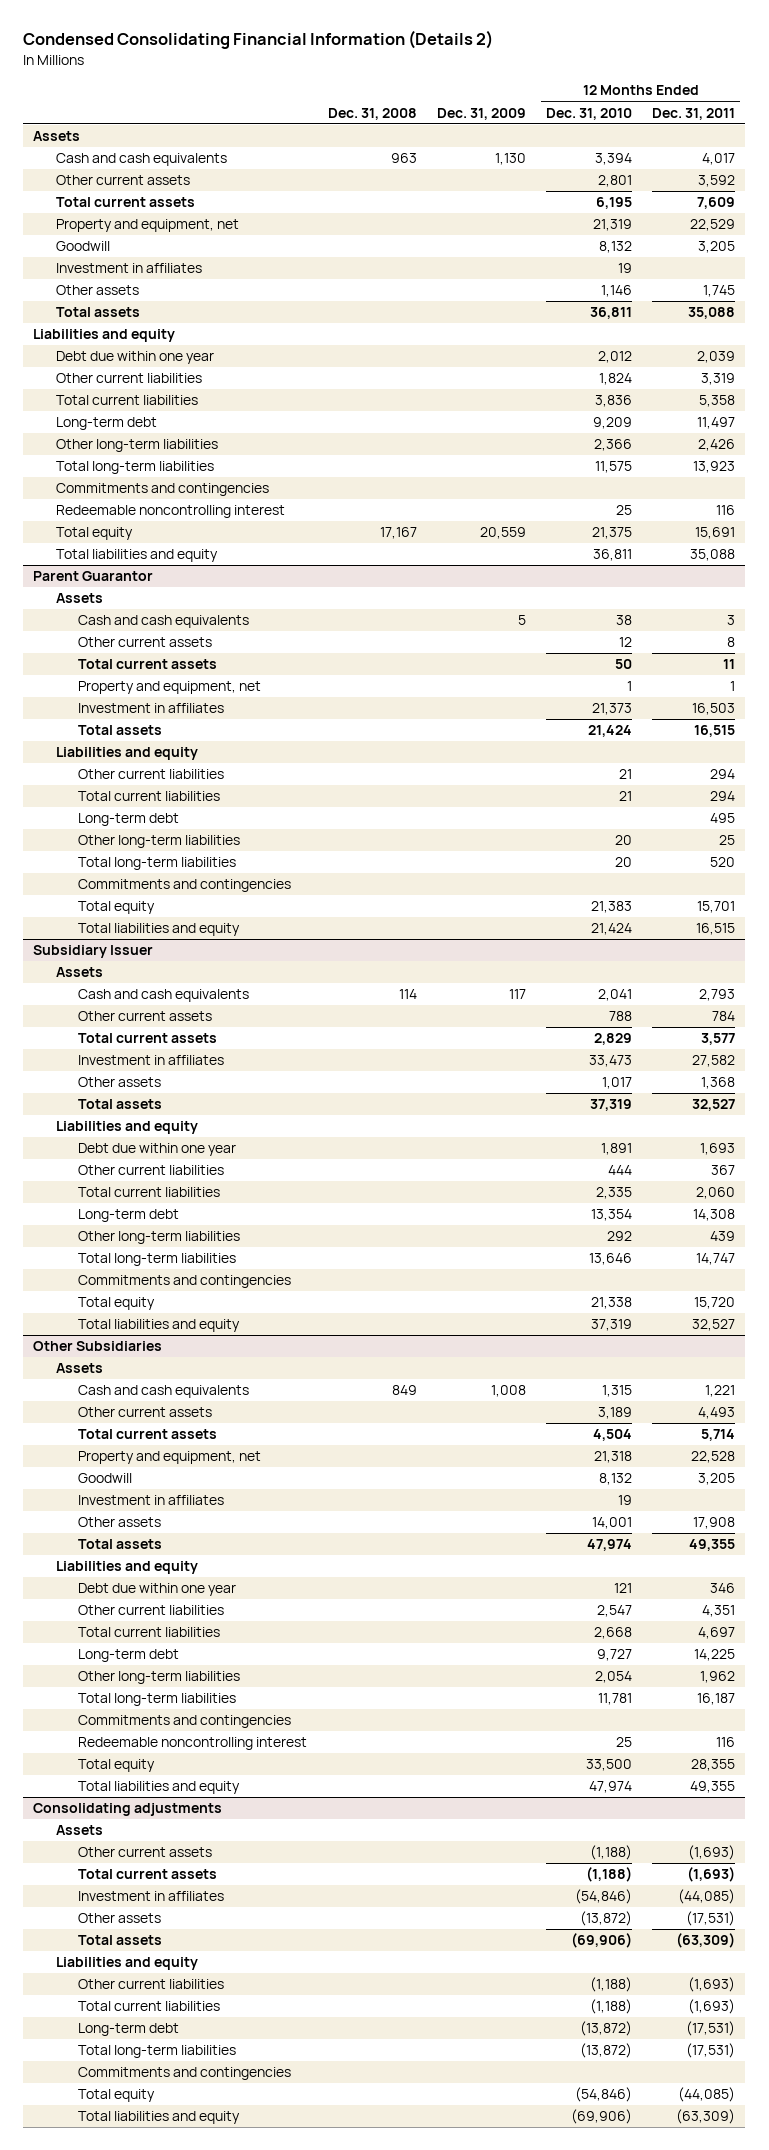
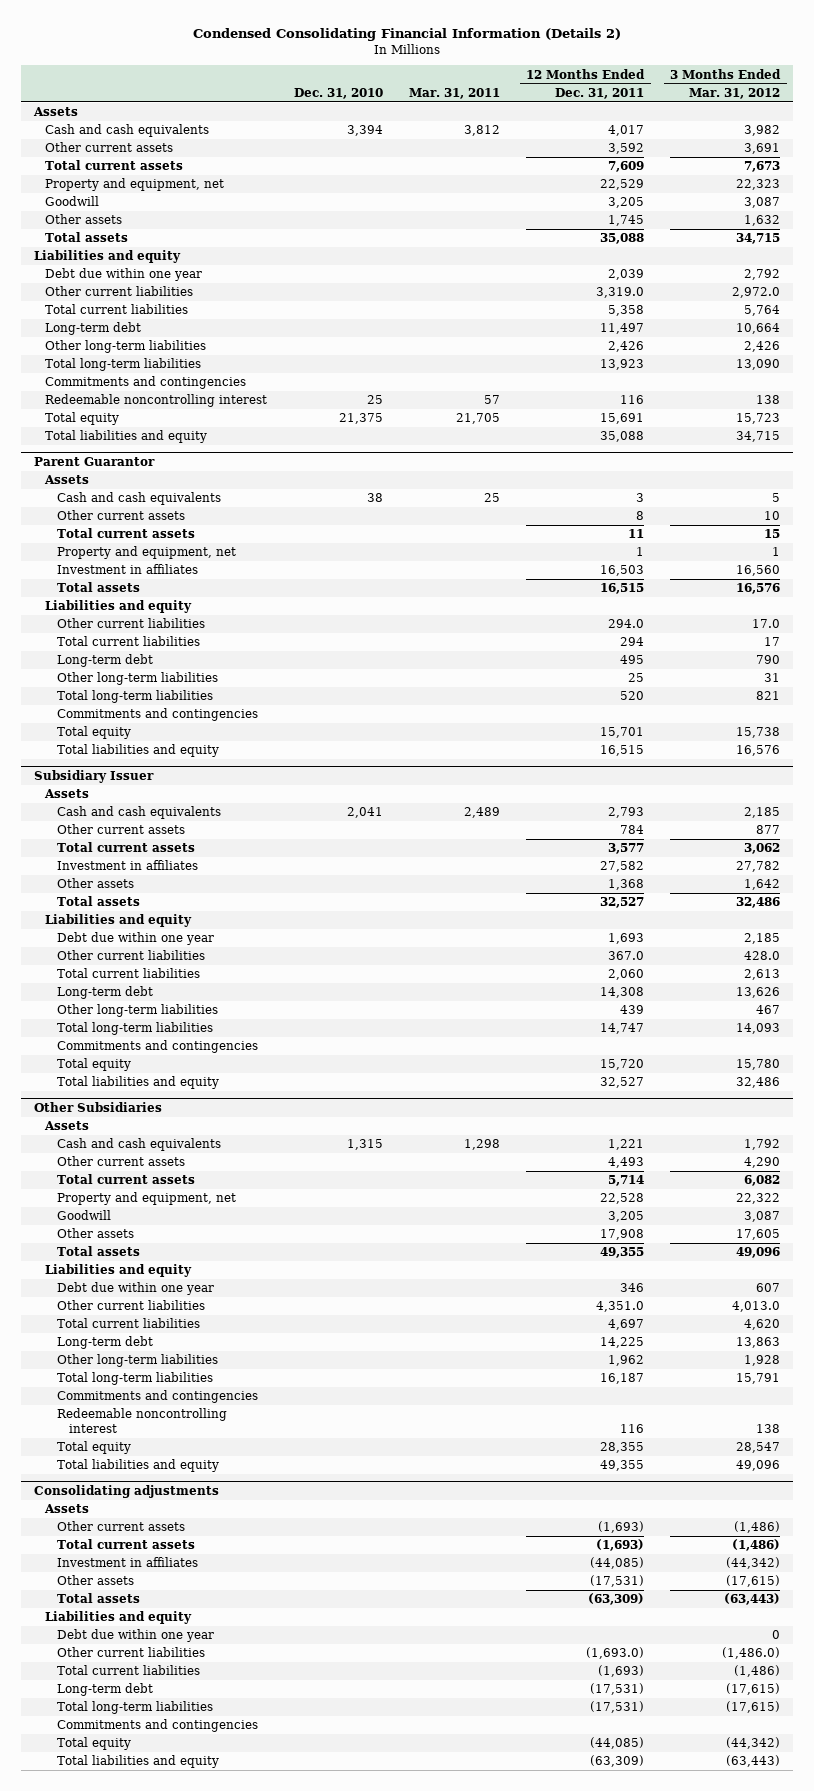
- | Dec. 31, 2008 | Dec. 31, 2009 | 12 Months Ended Dec. 31, 2010 | 12 Months Ended Dec. 31, 2011
+ | Dec. 31, 2010 | Mar. 31, 2011 | 12 Months Ended Dec. 31, 2011 | 3 Months Ended Mar. 31, 2012
- Investment in affiliates | | | 19 |
- Other current liabilities | | | 1,824 | 3,319
+ Other current liabilities | | | 3,319.0 | 2,972.0
@ Parent Guarantor
- Other current liabilities | | | 21 | 294
+ Other current liabilities | | | 294.0 | 17.0
@ Subsidiary Issuer
- Other current liabilities | | | 444 | 367
+ Other current liabilities | | | 367.0 | 428.0
@ Other Subsidiaries
- Investment in affiliates | | | 19 |
- Other current liabilities | | | 2,547 | 4,351
+ Other current liabilities | | | 4,351.0 | 4,013.0
@ Consolidating adjustments
- Other current liabilities | | | (1,188) | (1,693)
+ Debt due within one year | | | | 0
+ Other current liabilities | | | (1,693.0) | (1,486.0)

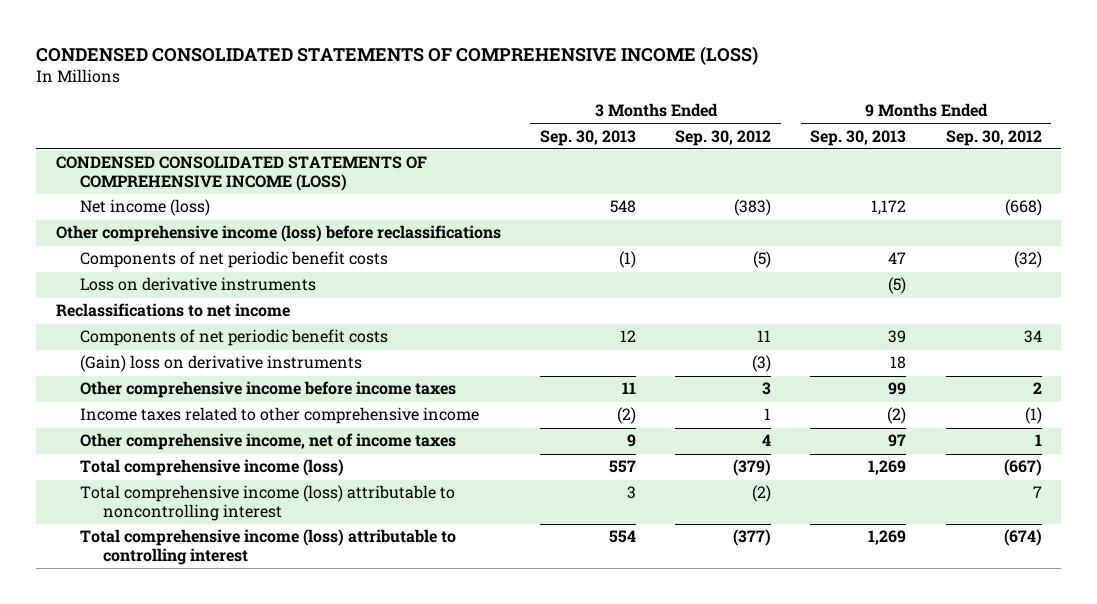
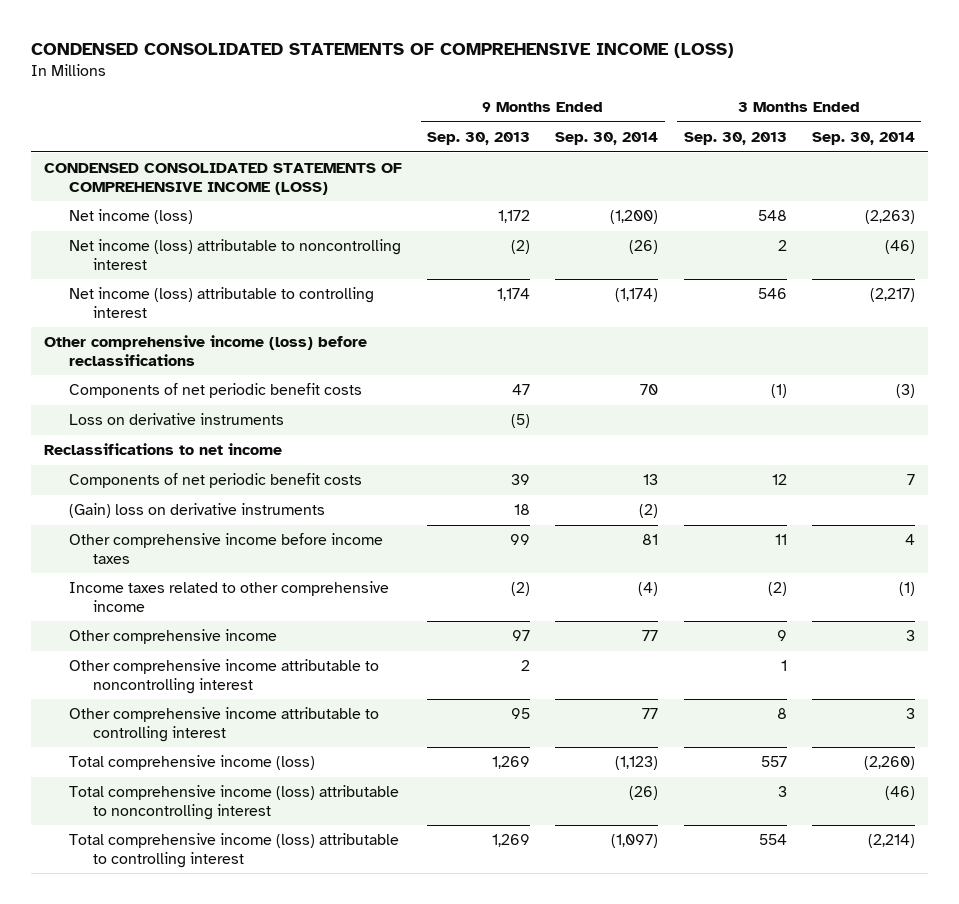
- | 3 Months Ended Sep. 30, 2013 | 3 Months Ended Sep. 30, 2012 | 9 Months Ended Sep. 30, 2013 | 9 Months Ended Sep. 30, 2012
+ | 9 Months Ended Sep. 30, 2013 | 9 Months Ended Sep. 30, 2014 | 3 Months Ended Sep. 30, 2013 | 3 Months Ended Sep. 30, 2014
+ Net income (loss) attributable to noncontrolling interest | (2) | (26) | 2 | (46)
+ Net income (loss) attributable to controlling interest | 1,174 | (1,174) | 546 | (2,217)
- Other comprehensive income, net of income taxes | 9 | 4 | 97 | 1
+ Other comprehensive income | 97 | 77 | 9 | 3
+ Other comprehensive income attributable to noncontrolling interest | 2 | | 1 |
+ Other comprehensive income attributable to controlling interest | 95 | 77 | 8 | 3

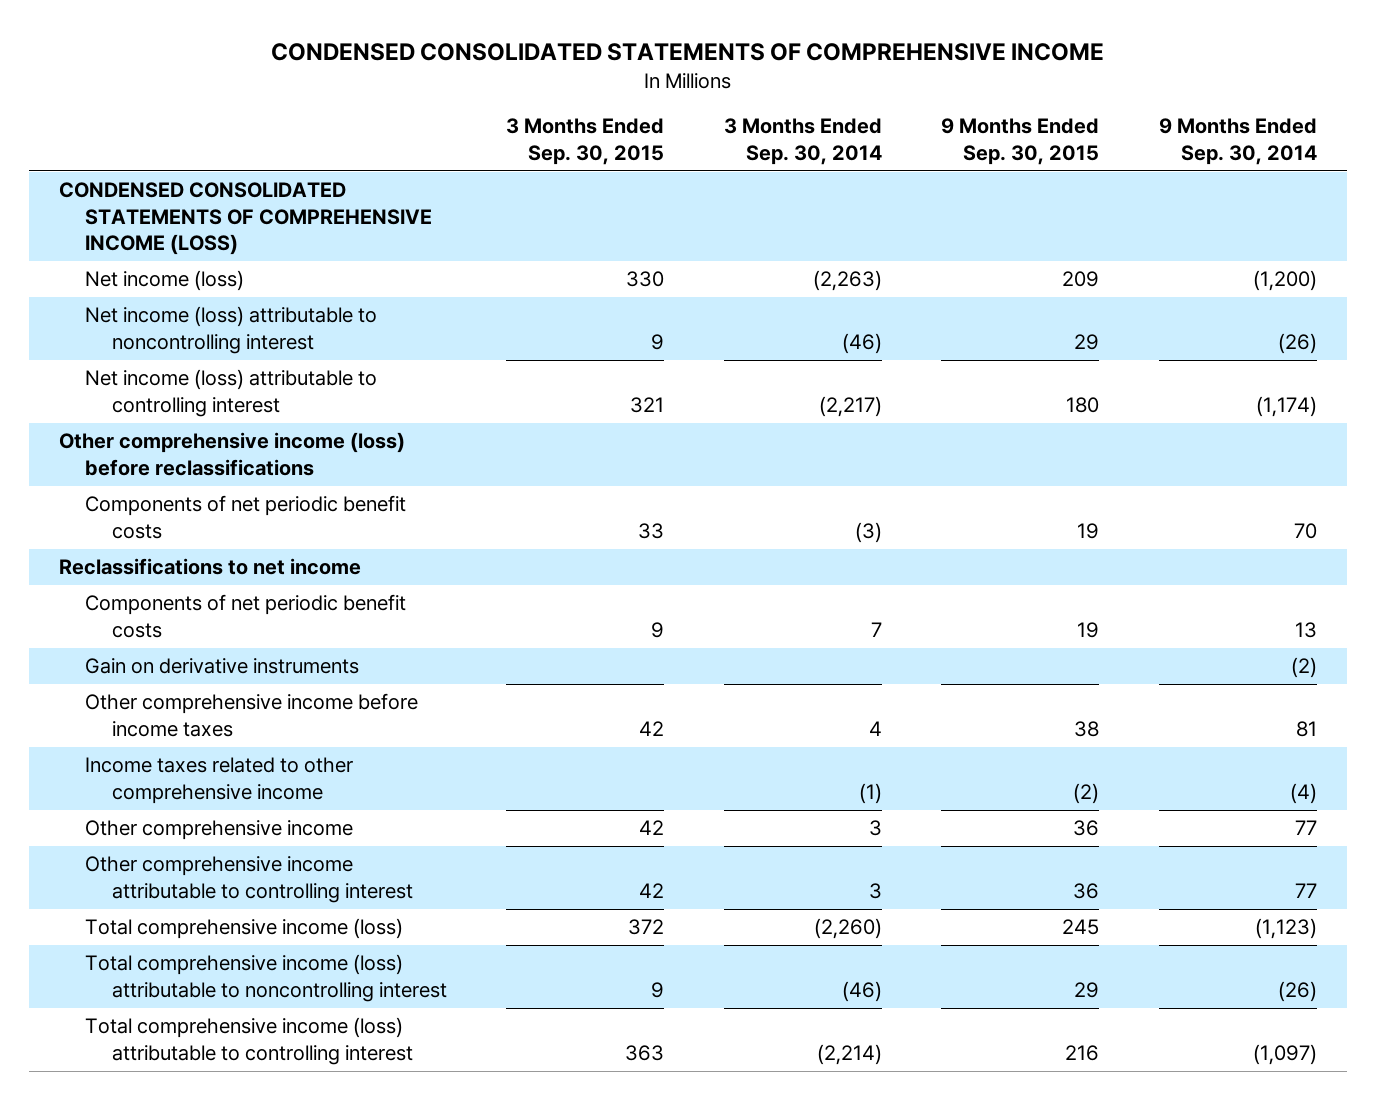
- CONDENSED CONSOLIDATED STATEMENTS OF COMPREHENSIVE INCOME (LOSS)
+ CONDENSED CONSOLIDATED STATEMENTS OF COMPREHENSIVE INCOME
- | 9 Months Ended Sep. 30, 2013 | 9 Months Ended Sep. 30, 2014 | 3 Months Ended Sep. 30, 2013 | 3 Months Ended Sep. 30, 2014
+ | 3 Months Ended Sep. 30, 2015 | 3 Months Ended Sep. 30, 2014 | 9 Months Ended Sep. 30, 2015 | 9 Months Ended Sep. 30, 2014
- Loss on derivative instruments | (5) | | |
- (Gain) loss on derivative instruments | 18 | (2) | |
+ Gain on derivative instruments | | | | (2)
- Other comprehensive income attributable to noncontrolling interest | 2 | | 1 |

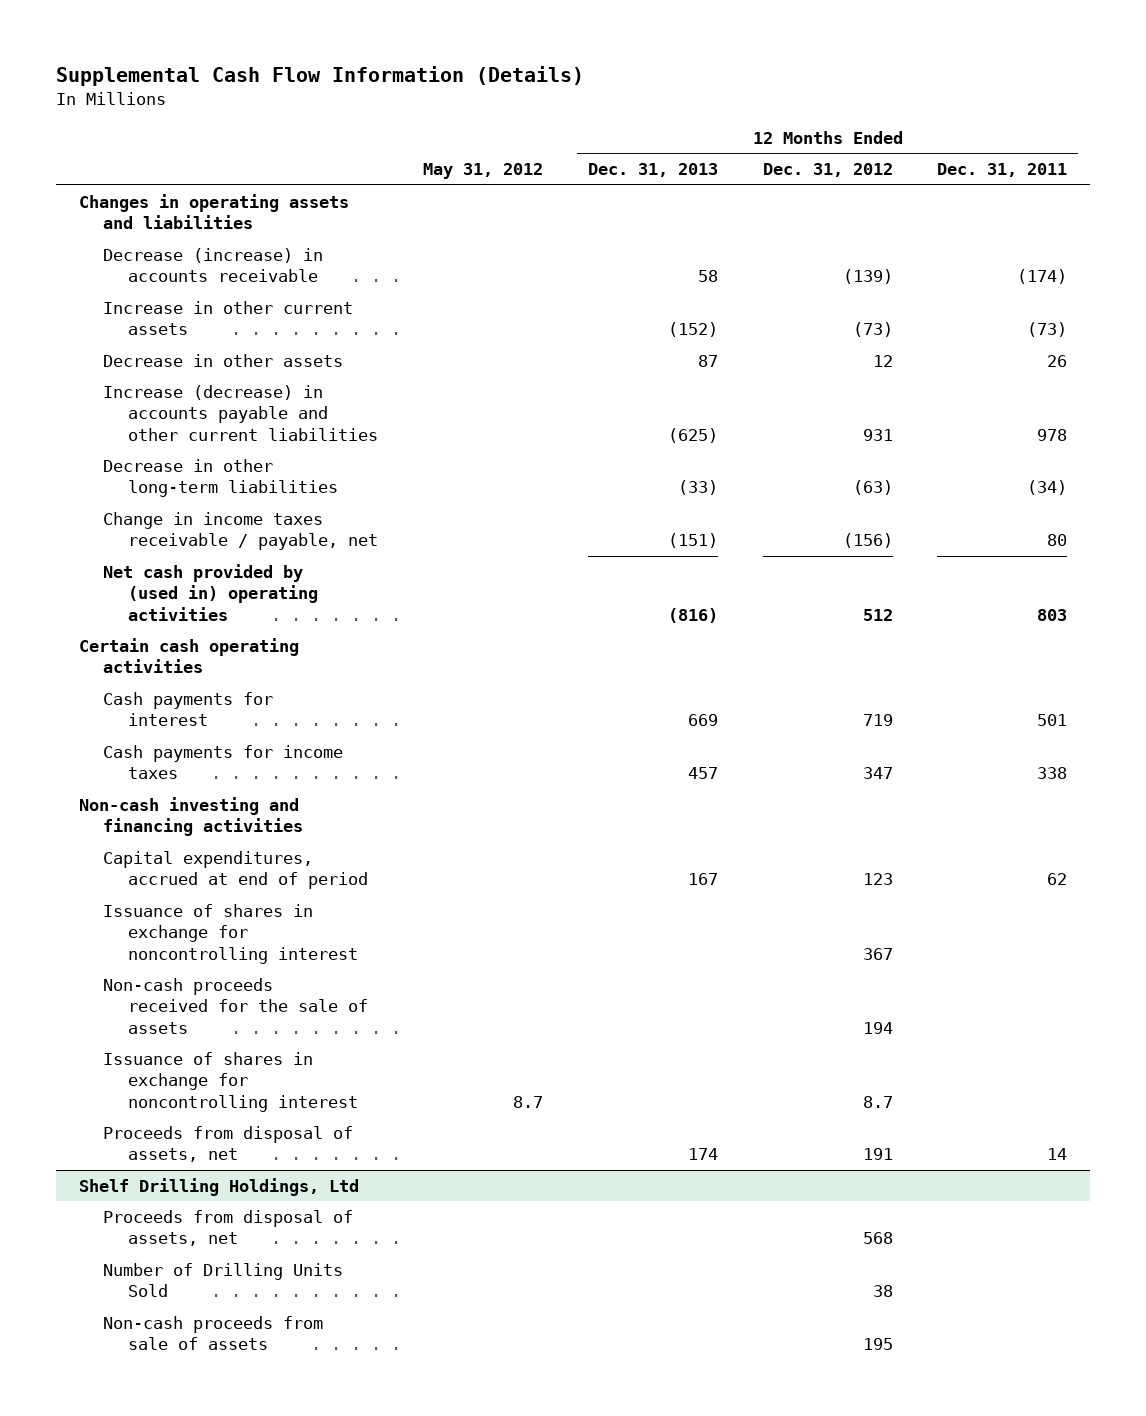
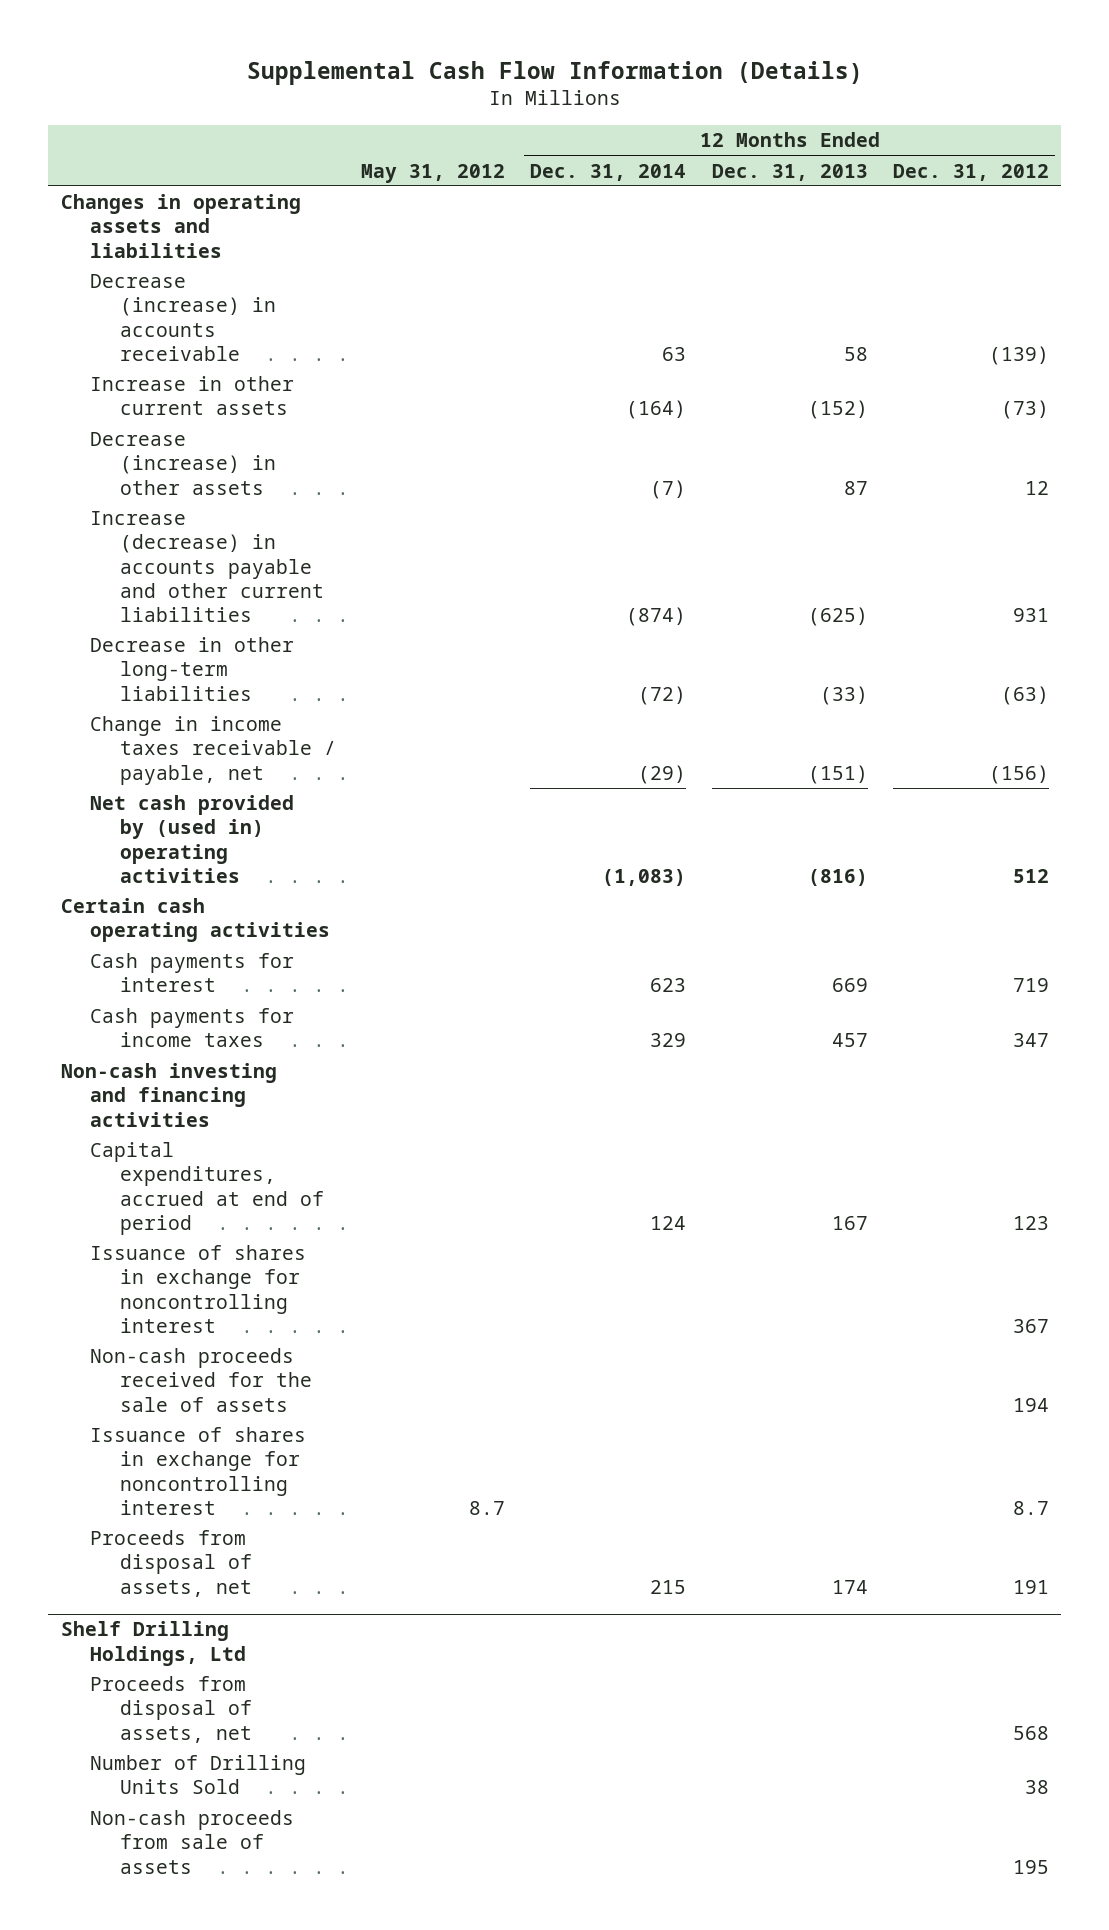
- | May 31, 2012 | 12 Months Ended Dec. 31, 2013 | 12 Months Ended Dec. 31, 2012 | 12 Months Ended Dec. 31, 2011
+ | May 31, 2012 | 12 Months Ended Dec. 31, 2014 | 12 Months Ended Dec. 31, 2013 | 12 Months Ended Dec. 31, 2012
- Decrease in other assets | | 87 | 12 | 26
+ Decrease (increase) in other assets | | (7) | 87 | 12

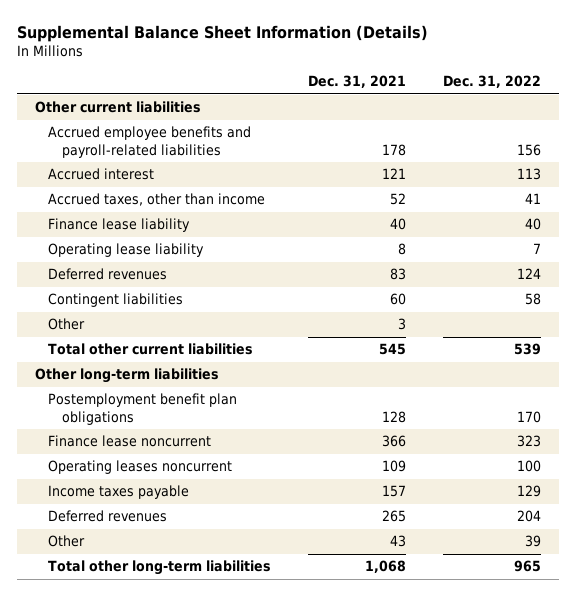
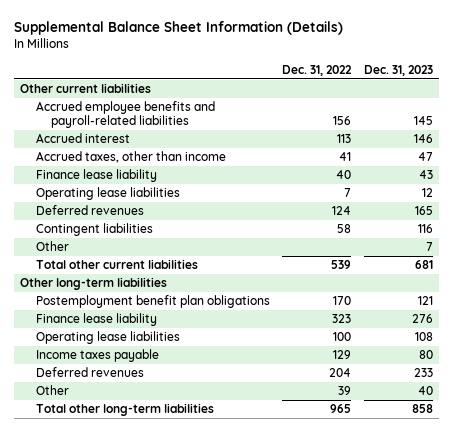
- | Dec. 31, 2021 | Dec. 31, 2022
+ | Dec. 31, 2022 | Dec. 31, 2023
- Operating lease liability | 8 | 7
+ Operating lease liabilities | 7 | 12
- Finance lease noncurrent | 366 | 323
- Operating leases noncurrent | 109 | 100
+ Finance lease liability | 323 | 276
+ Operating lease liabilities | 100 | 108

